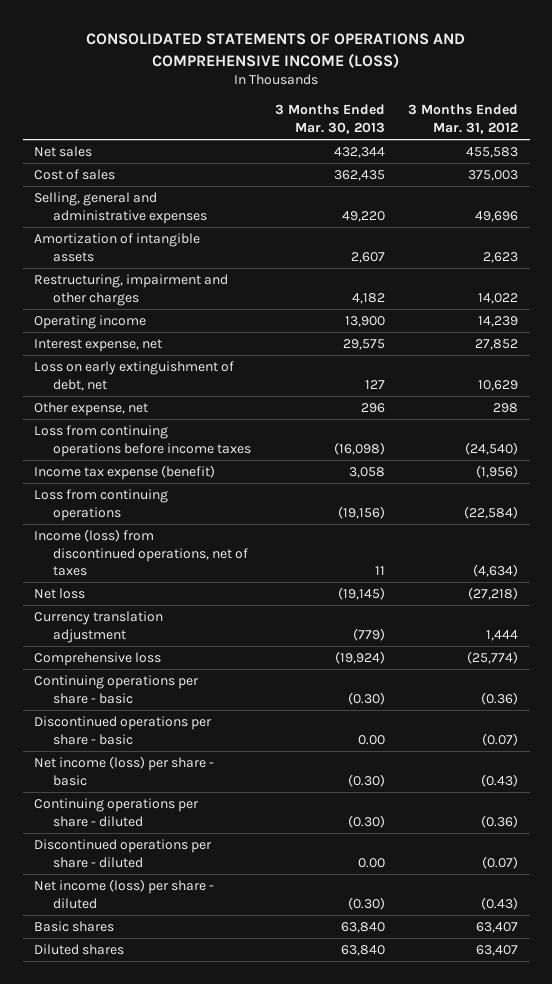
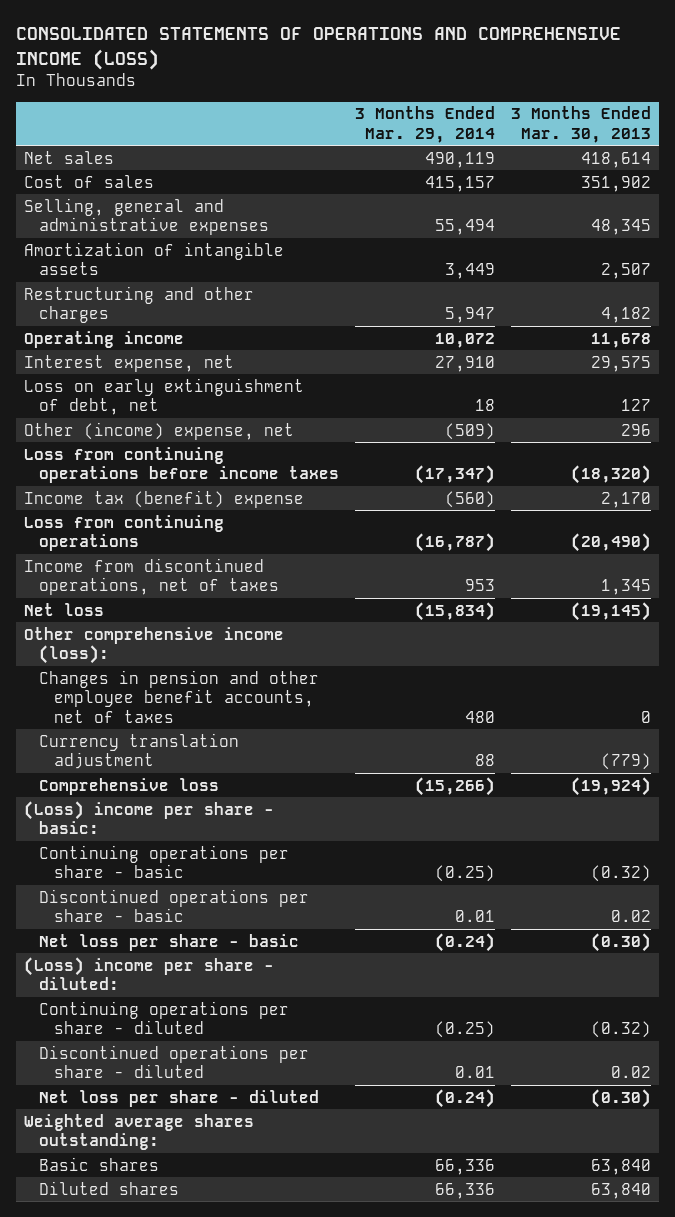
- | 3 Months Ended Mar. 30, 2013 | 3 Months Ended Mar. 31, 2012
+ | 3 Months Ended Mar. 29, 2014 | 3 Months Ended Mar. 30, 2013
- Net sales | 432,344 | 455,583
- Cost of sales | 362,435 | 375,003
- Selling, general and administrative expenses | 49,220 | 49,696
- Amortization of intangible assets | 2,607 | 2,623
- Restructuring, impairment and other charges | 4,182 | 14,022
- Operating income | 13,900 | 14,239
+ Net sales | 490,119 | 418,614
+ Cost of sales | 415,157 | 351,902
+ Selling, general and administrative expenses | 55,494 | 48,345
+ Amortization of intangible assets | 3,449 | 2,507
+ Restructuring and other charges | 5,947 | 4,182
+ Operating income | 10,072 | 11,678
- Other expense, net | 296 | 298
- Loss from continuing operations before income taxes | (16,098) | (24,540)
- Income tax expense (benefit) | 3,058 | (1,956)
- Loss from continuing operations | (19,156) | (22,584)
- Income (loss) from discontinued operations, net of taxes | 11 | (4,634)
+ Other (income) expense, net | (509) | 296
+ Loss from continuing operations before income taxes | (17,347) | (18,320)
+ Income tax (benefit) expense | (560) | 2,170
+ Loss from continuing operations | (16,787) | (20,490)
+ Income from discontinued operations, net of taxes | 953 | 1,345
+ Other comprehensive income (loss):
+ Changes in pension and other employee benefit accounts, net of taxes | 480 | 0
- Continuing operations per share - basic | (0.30) | (0.36)
- Discontinued operations per share - basic | 0.00 | (0.07)
- Net income (loss) per share - basic | (0.30) | (0.43)
- Continuing operations per share - diluted | (0.30) | (0.36)
- Discontinued operations per share - diluted | 0.00 | (0.07)
- Net income (loss) per share - diluted | (0.30) | (0.43)
+ (Loss) income per share - basic:
+ Continuing operations per share - basic | (0.25) | (0.32)
+ Discontinued operations per share - basic | 0.01 | 0.02
+ Net loss per share - basic | (0.24) | (0.30)
+ (Loss) income per share - diluted:
+ Continuing operations per share - diluted | (0.25) | (0.32)
+ Discontinued operations per share - diluted | 0.01 | 0.02
+ Net loss per share - diluted | (0.24) | (0.30)
+ Weighted average shares outstanding:

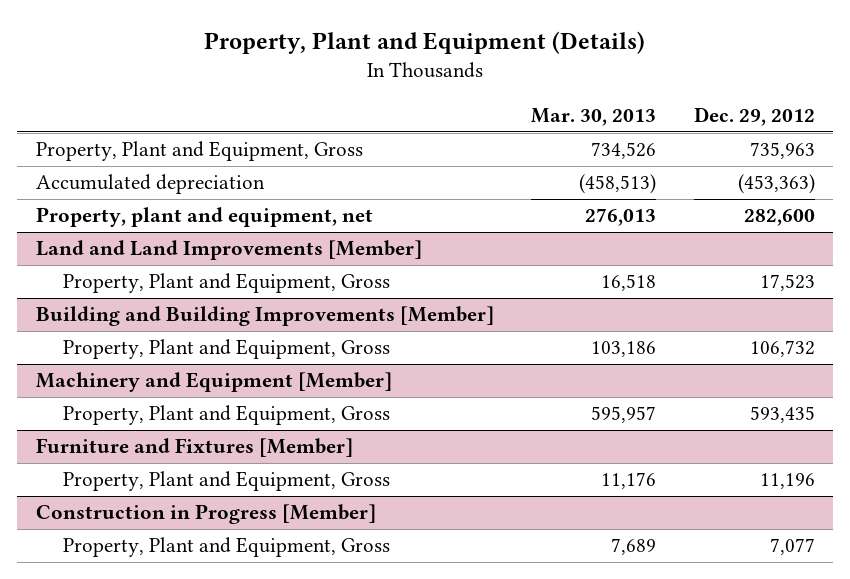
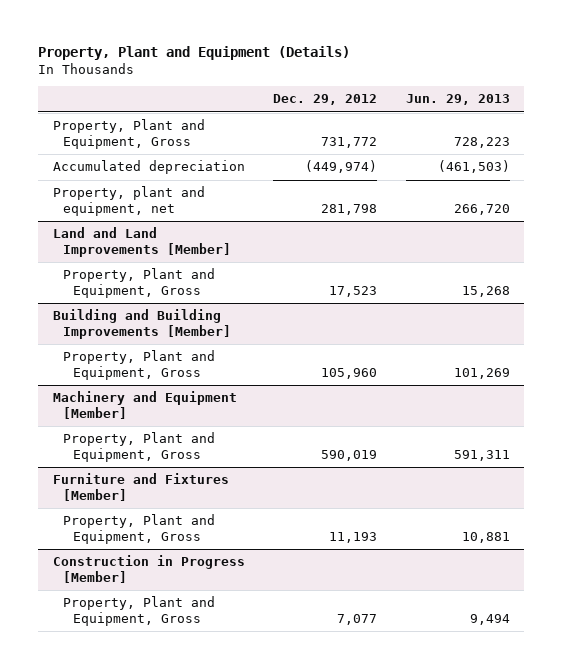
- | Mar. 30, 2013 | Dec. 29, 2012
+ | Dec. 29, 2012 | Jun. 29, 2013
- Property, Plant and Equipment, Gross | 734,526 | 735,963
- Accumulated depreciation | (458,513) | (453,363)
- Property, plant and equipment, net | 276,013 | 282,600
+ Property, Plant and Equipment, Gross | 731,772 | 728,223
+ Accumulated depreciation | (449,974) | (461,503)
+ Property, plant and equipment, net | 281,798 | 266,720
@ Building and Building Improvements [Member]
- Property, Plant and Equipment, Gross | 103,186 | 106,732
+ Property, Plant and Equipment, Gross | 105,960 | 101,269
@ Machinery and Equipment [Member]
- Property, Plant and Equipment, Gross | 595,957 | 593,435
+ Property, Plant and Equipment, Gross | 590,019 | 591,311
@ Furniture and Fixtures [Member]
- Property, Plant and Equipment, Gross | 11,176 | 11,196
+ Property, Plant and Equipment, Gross | 11,193 | 10,881

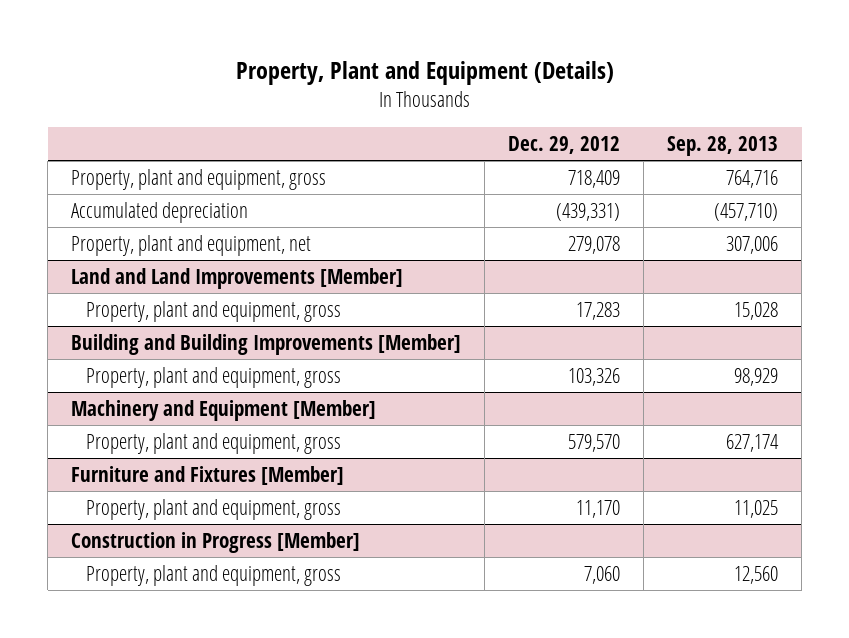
- | Dec. 29, 2012 | Jun. 29, 2013
+ | Dec. 29, 2012 | Sep. 28, 2013
- Property, Plant and Equipment, Gross | 731,772 | 728,223
- Accumulated depreciation | (449,974) | (461,503)
- Property, plant and equipment, net | 281,798 | 266,720
+ Property, plant and equipment, gross | 718,409 | 764,716
+ Accumulated depreciation | (439,331) | (457,710)
+ Property, plant and equipment, net | 279,078 | 307,006
@ Land and Land Improvements [Member]
- Property, Plant and Equipment, Gross | 17,523 | 15,268
+ Property, plant and equipment, gross | 17,283 | 15,028
@ Building and Building Improvements [Member]
- Property, Plant and Equipment, Gross | 105,960 | 101,269
+ Property, plant and equipment, gross | 103,326 | 98,929
@ Machinery and Equipment [Member]
- Property, Plant and Equipment, Gross | 590,019 | 591,311
+ Property, plant and equipment, gross | 579,570 | 627,174
@ Furniture and Fixtures [Member]
- Property, Plant and Equipment, Gross | 11,193 | 10,881
+ Property, plant and equipment, gross | 11,170 | 11,025
@ Construction in Progress [Member]
- Property, Plant and Equipment, Gross | 7,077 | 9,494
+ Property, plant and equipment, gross | 7,060 | 12,560

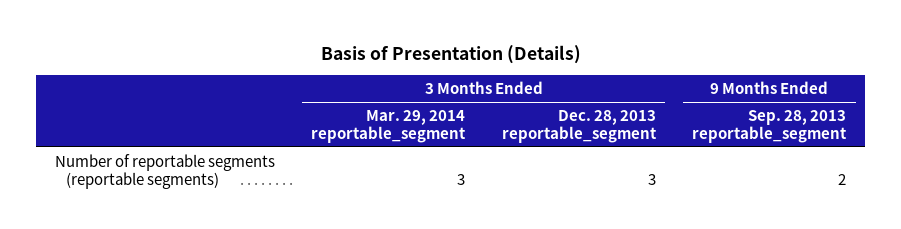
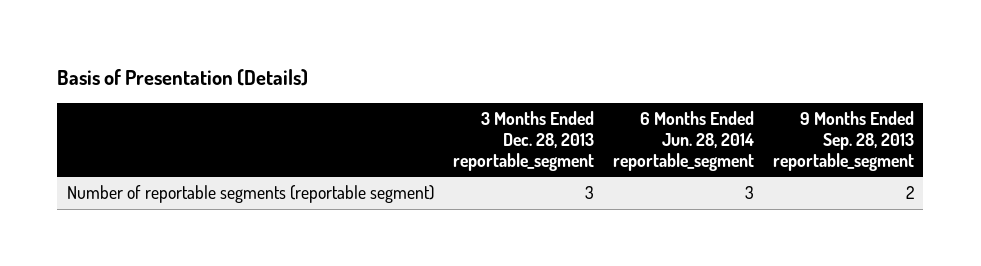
- | 3 Months Ended Mar. 29, 2014 reportable_segment | 3 Months Ended Dec. 28, 2013 reportable_segment | 9 Months Ended Sep. 28, 2013 reportable_segment
+ | 3 Months Ended Dec. 28, 2013 reportable_segment | 6 Months Ended Jun. 28, 2014 reportable_segment | 9 Months Ended Sep. 28, 2013 reportable_segment
- Number of reportable segments (reportable segments) | 3 | 3 | 2
+ Number of reportable segments (reportable segment) | 3 | 3 | 2

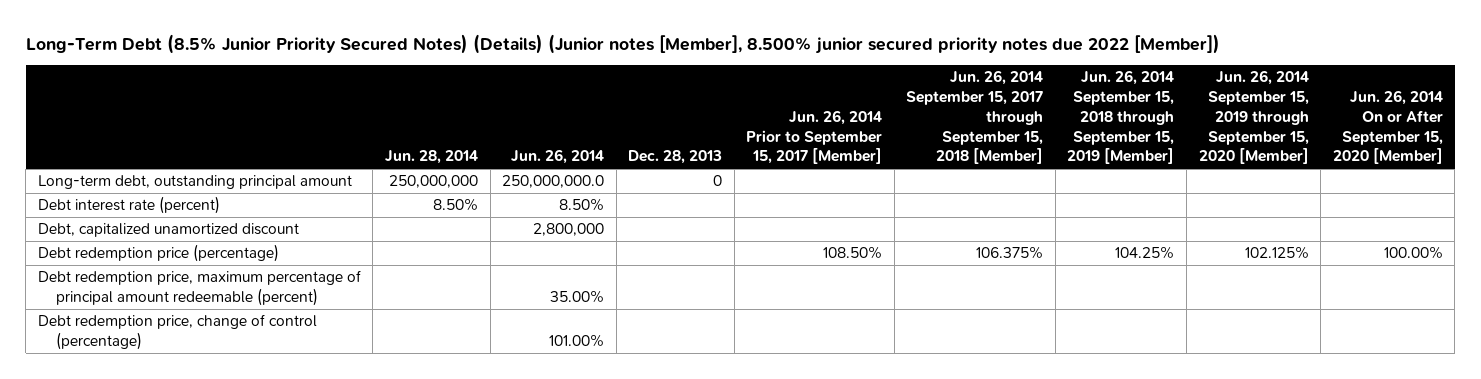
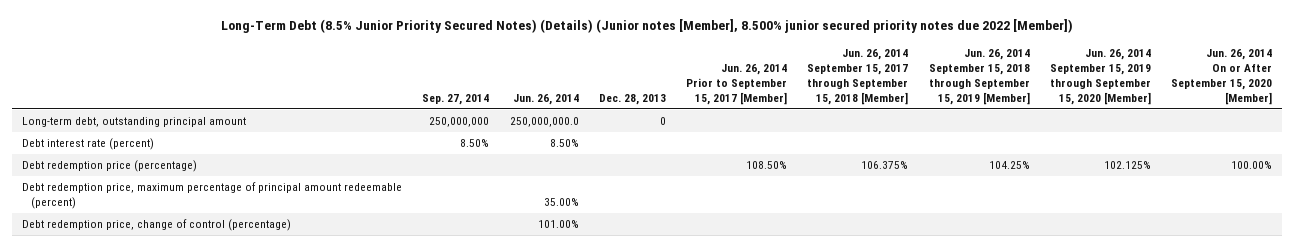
- | Jun. 28, 2014 | Jun. 26, 2014 | Dec. 28, 2013 | Jun. 26, 2014 Prior to September 15, 2017 [Member] | Jun. 26, 2014 September 15, 2017 through September 15, 2018 [Member] | Jun. 26, 2014 September 15, 2018 through September 15, 2019 [Member] | Jun. 26, 2014 September 15, 2019 through September 15, 2020 [Member] | Jun. 26, 2014 On or After September 15, 2020 [Member]
+ | Sep. 27, 2014 | Jun. 26, 2014 | Dec. 28, 2013 | Jun. 26, 2014 Prior to September 15, 2017 [Member] | Jun. 26, 2014 September 15, 2017 through September 15, 2018 [Member] | Jun. 26, 2014 September 15, 2018 through September 15, 2019 [Member] | Jun. 26, 2014 September 15, 2019 through September 15, 2020 [Member] | Jun. 26, 2014 On or After September 15, 2020 [Member]
- Debt, capitalized unamortized discount | | 2,800,000 | | | | | |

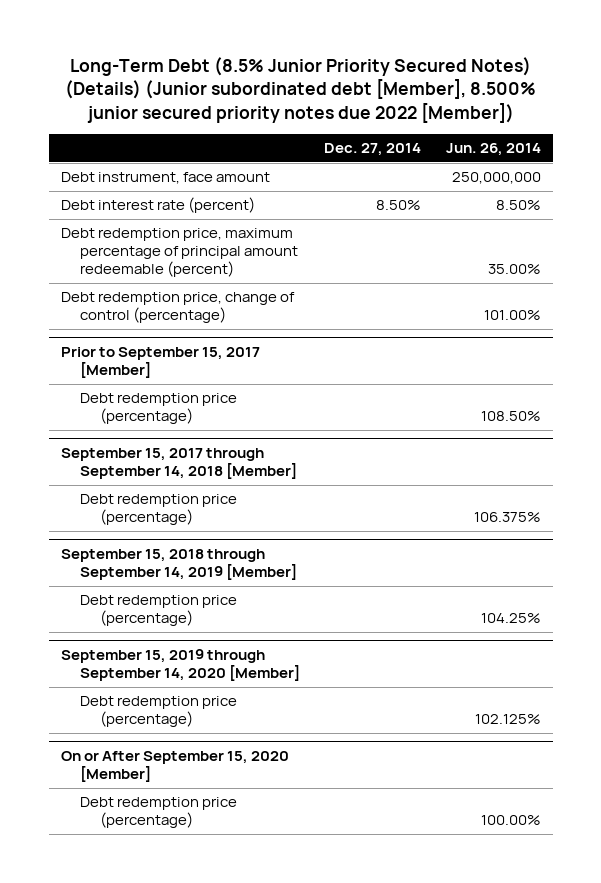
- Long-Term Debt (8.5% Junior Priority Secured Notes) (Details) (Junior notes [Member], 8.500% junior secured priority notes due 2022 [Member])
+ Long-Term Debt (8.5% Junior Priority Secured Notes) (Details) (Junior subordinated debt [Member], 8.500% junior secured priority notes due 2022 [Member])
- | Sep. 27, 2014 | Jun. 26, 2014 | Dec. 28, 2013 | Jun. 26, 2014 Prior to September 15, 2017 [Member] | Jun. 26, 2014 September 15, 2017 through September 15, 2018 [Member] | Jun. 26, 2014 September 15, 2018 through September 15, 2019 [Member] | Jun. 26, 2014 September 15, 2019 through September 15, 2020 [Member] | Jun. 26, 2014 On or After September 15, 2020 [Member]
+ | Dec. 27, 2014 | Jun. 26, 2014
- Long-term debt, outstanding principal amount | 250,000,000 | 250,000,000.0 | 0 | | | | |
+ Debt instrument, face amount | | 250,000,000
- Debt redemption price (percentage) | | | | 108.50% | 106.375% | 104.25% | 102.125% | 100.00%
+ Prior to September 15, 2017 [Member]
+ Debt redemption price (percentage) | | 108.50%
+ September 15, 2017 through September 14, 2018 [Member]
+ Debt redemption price (percentage) | | 106.375%
+ September 15, 2018 through September 14, 2019 [Member]
+ Debt redemption price (percentage) | | 104.25%
+ September 15, 2019 through September 14, 2020 [Member]
+ Debt redemption price (percentage) | | 102.125%
+ On or After September 15, 2020 [Member]
+ Debt redemption price (percentage) | | 100.00%

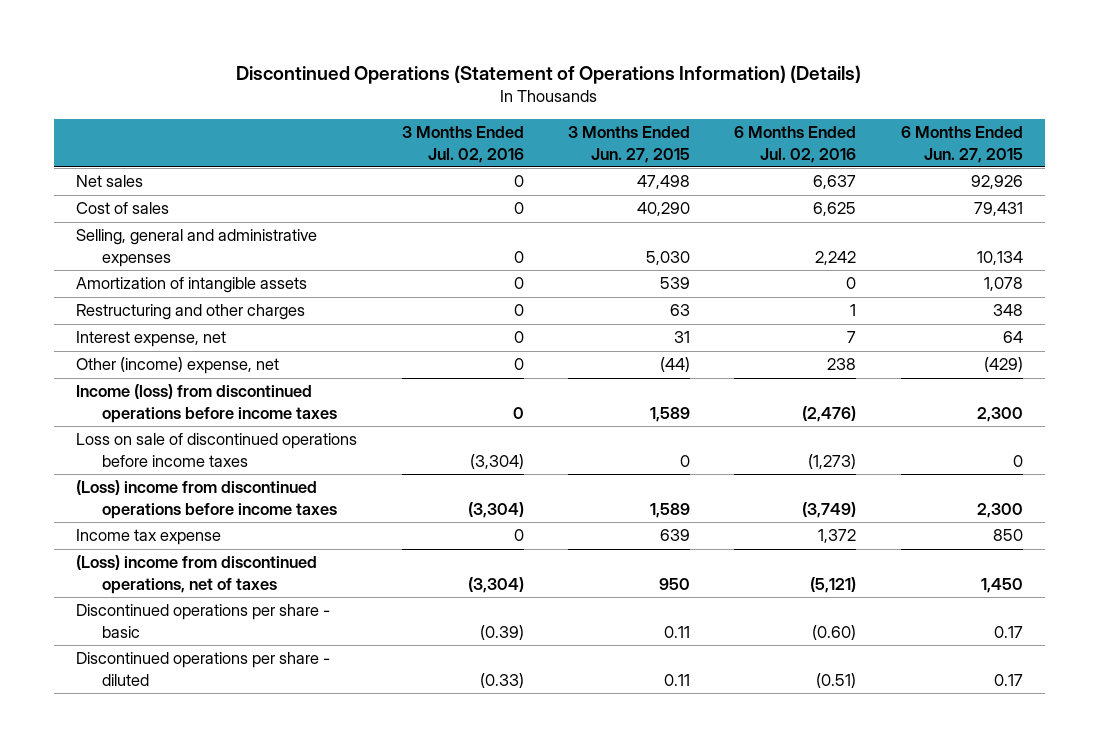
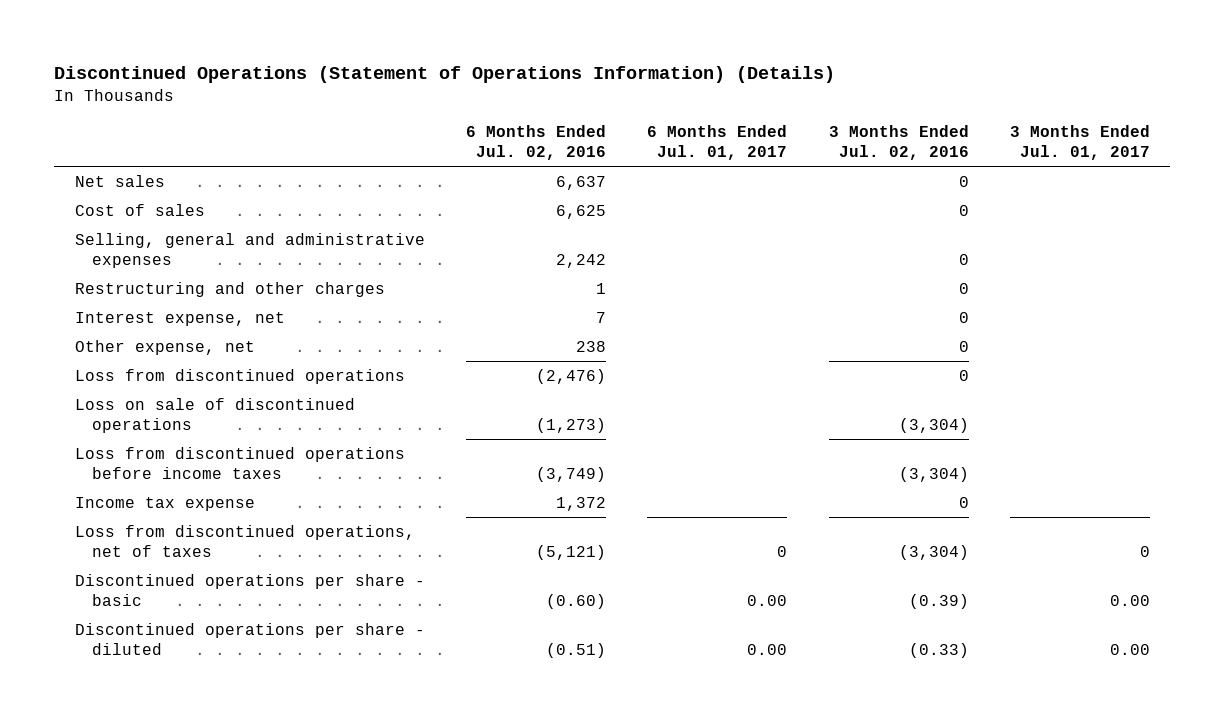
- | 3 Months Ended Jul. 02, 2016 | 3 Months Ended Jun. 27, 2015 | 6 Months Ended Jul. 02, 2016 | 6 Months Ended Jun. 27, 2015
+ | 6 Months Ended Jul. 02, 2016 | 6 Months Ended Jul. 01, 2017 | 3 Months Ended Jul. 02, 2016 | 3 Months Ended Jul. 01, 2017
- Amortization of intangible assets | 0 | 539 | 0 | 1,078
- Other (income) expense, net | 0 | (44) | 238 | (429)
- Income (loss) from discontinued operations before income taxes | 0 | 1,589 | (2,476) | 2,300
- Loss on sale of discontinued operations before income taxes | (3,304) | 0 | (1,273) | 0
- (Loss) income from discontinued operations before income taxes | (3,304) | 1,589 | (3,749) | 2,300
+ Other expense, net | 238 | | 0 |
+ Loss from discontinued operations | (2,476) | | 0 |
+ Loss on sale of discontinued operations | (1,273) | | (3,304) |
+ Loss from discontinued operations before income taxes | (3,749) | | (3,304) |
- (Loss) income from discontinued operations, net of taxes | (3,304) | 950 | (5,121) | 1,450
+ Loss from discontinued operations, net of taxes | (5,121) | 0 | (3,304) | 0

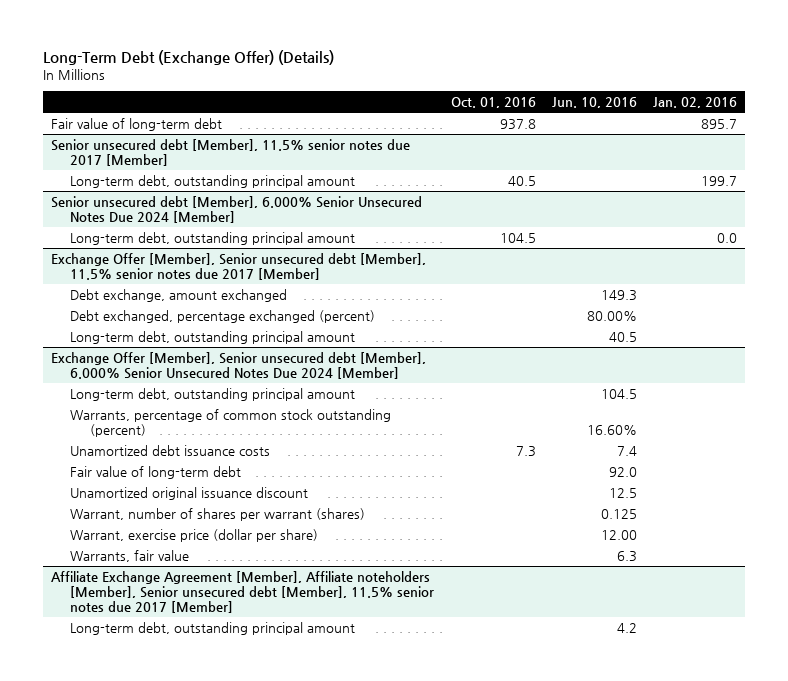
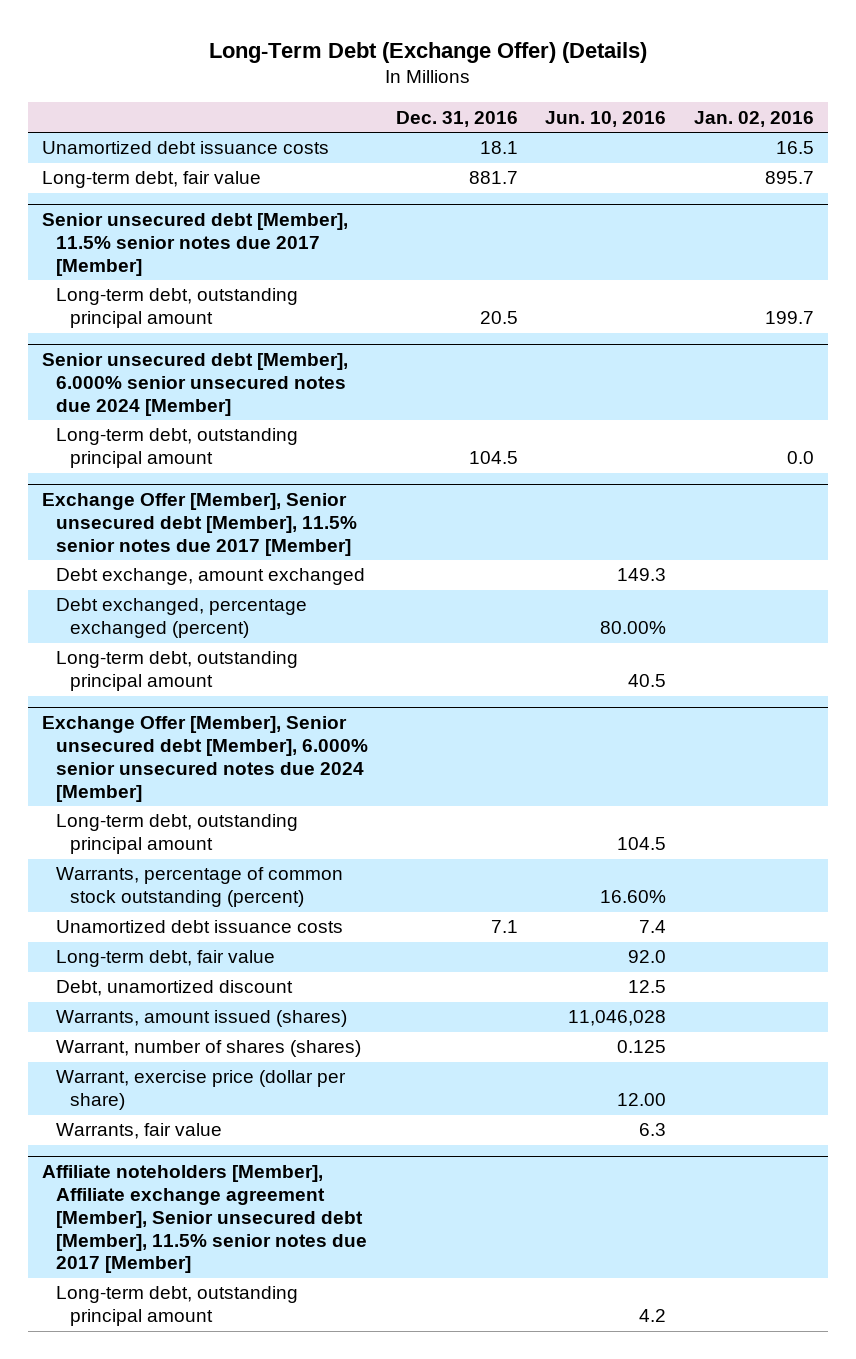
- | Oct. 01, 2016 | Jun. 10, 2016 | Jan. 02, 2016
+ | Dec. 31, 2016 | Jun. 10, 2016 | Jan. 02, 2016
- Fair value of long-term debt | 937.8 | | 895.7
+ Unamortized debt issuance costs | 18.1 | | 16.5
+ Long-term debt, fair value | 881.7 | | 895.7
- Senior unsecured debt [Member], 6.000% Senior Unsecured Notes Due 2024 [Member]
+ Senior unsecured debt [Member], 6.000% senior unsecured notes due 2024 [Member]
- Exchange Offer [Member], Senior unsecured debt [Member], 6.000% Senior Unsecured Notes Due 2024 [Member]
+ Exchange Offer [Member], Senior unsecured debt [Member], 6.000% senior unsecured notes due 2024 [Member]
- Fair value of long-term debt | | 92.0 |
- Unamortized original issuance discount | | 12.5 |
- Warrant, number of shares per warrant (shares) | | 0.125 |
+ Long-term debt, fair value | | 92.0 |
+ Debt, unamortized discount | | 12.5 |
+ Warrants, amount issued (shares) | | 11,046,028 |
+ Warrant, number of shares (shares) | | 0.125 |
- Affiliate Exchange Agreement [Member], Affiliate noteholders [Member], Senior unsecured debt [Member], 11.5% senior notes due 2017 [Member]
+ Affiliate noteholders [Member], Affiliate exchange agreement [Member], Senior unsecured debt [Member], 11.5% senior notes due 2017 [Member]

